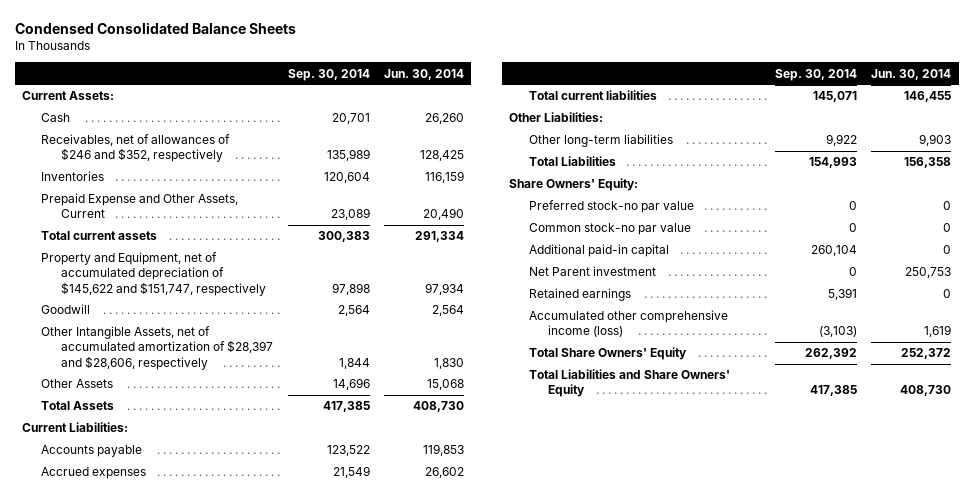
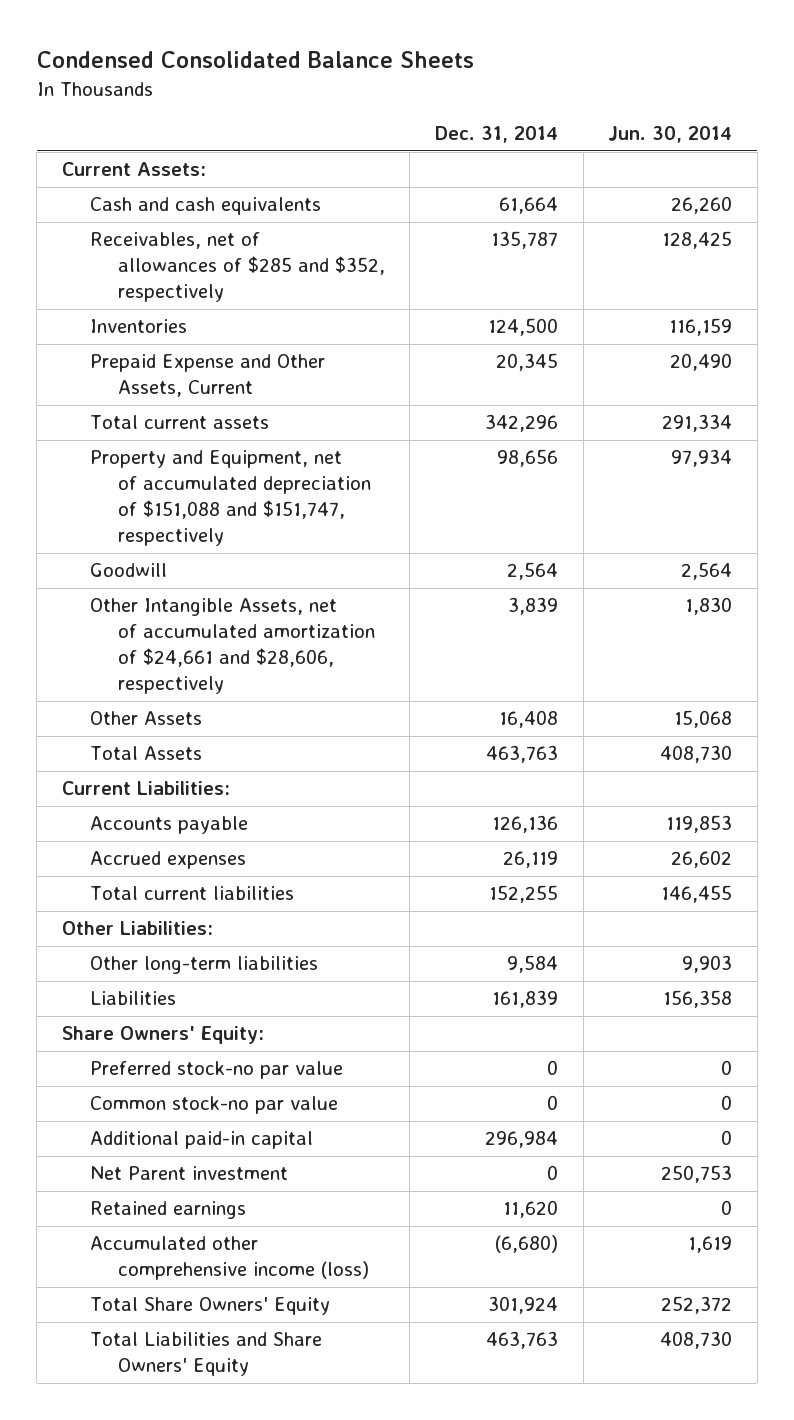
- | Sep. 30, 2014 | Jun. 30, 2014
+ | Dec. 31, 2014 | Jun. 30, 2014
- Cash | 20,701 | 26,260
- Receivables, net of allowances of $246 and $352, respectively | 135,989 | 128,425
+ Cash and cash equivalents | 61,664 | 26,260
+ Receivables, net of allowances of $285 and $352, respectively | 135,787 | 128,425
- Property and Equipment, net of accumulated depreciation of $145,622 and $151,747, respectively | 97,898 | 97,934
+ Property and Equipment, net of accumulated depreciation of $151,088 and $151,747, respectively | 98,656 | 97,934
- Other Intangible Assets, net of accumulated amortization of $28,397 and $28,606, respectively | 1,844 | 1,830
+ Other Intangible Assets, net of accumulated amortization of $24,661 and $28,606, respectively | 3,839 | 1,830
- Total Liabilities | 154,993 | 156,358
+ Liabilities | 161,839 | 156,358

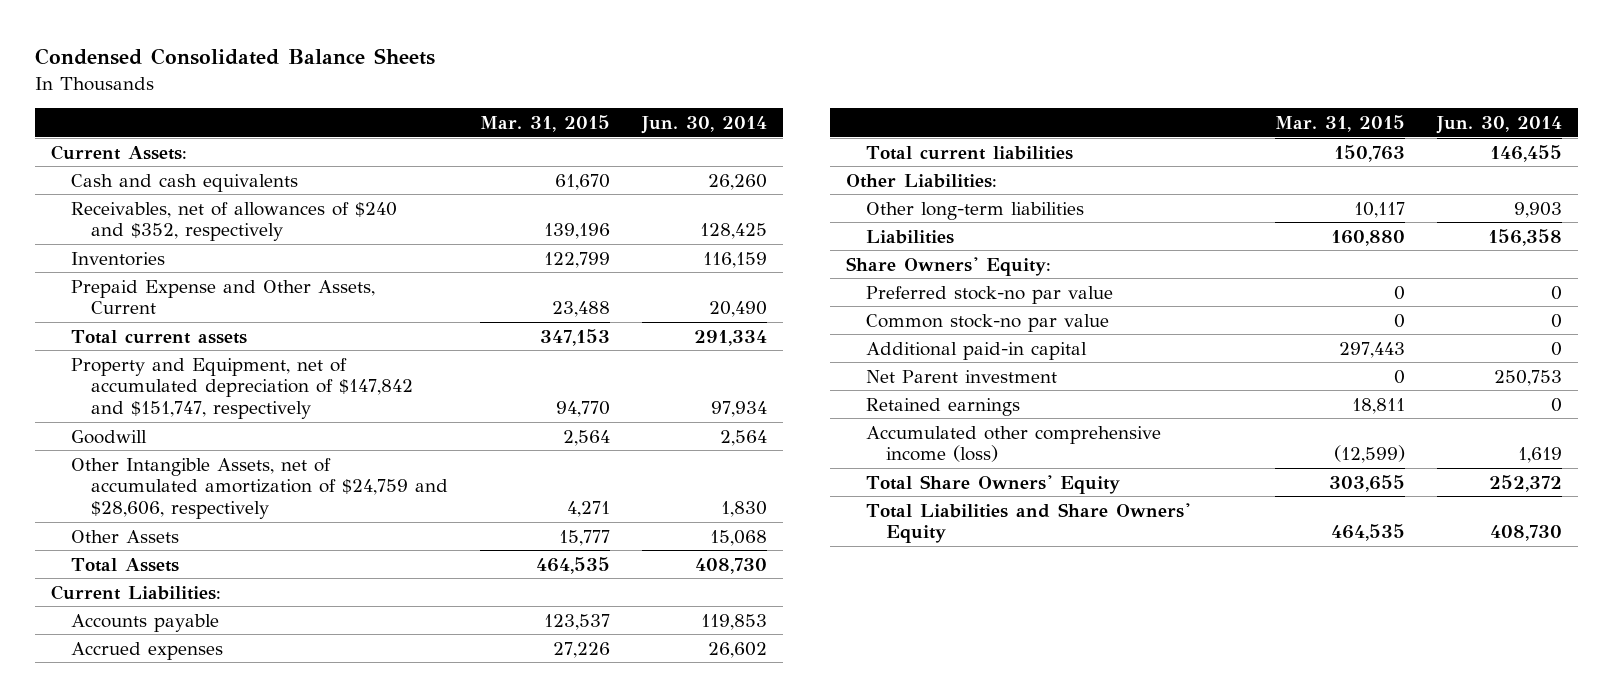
- | Dec. 31, 2014 | Jun. 30, 2014
+ | Mar. 31, 2015 | Jun. 30, 2014
- Receivables, net of allowances of $285 and $352, respectively | 135,787 | 128,425
+ Receivables, net of allowances of $240 and $352, respectively | 139,196 | 128,425
- Property and Equipment, net of accumulated depreciation of $151,088 and $151,747, respectively | 98,656 | 97,934
+ Property and Equipment, net of accumulated depreciation of $147,842 and $151,747, respectively | 94,770 | 97,934
- Other Intangible Assets, net of accumulated amortization of $24,661 and $28,606, respectively | 3,839 | 1,830
+ Other Intangible Assets, net of accumulated amortization of $24,759 and $28,606, respectively | 4,271 | 1,830

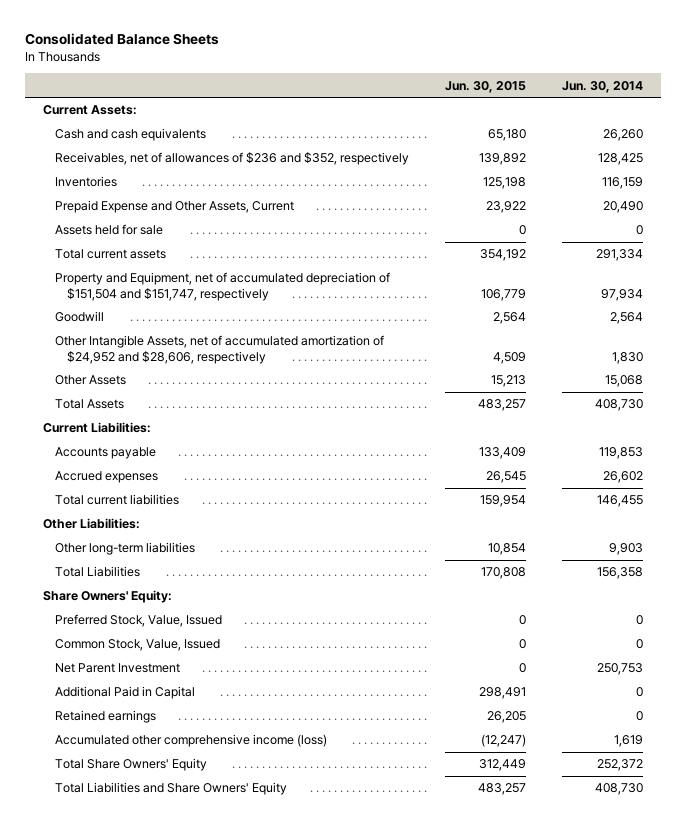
- Condensed Consolidated Balance Sheets
+ Consolidated Balance Sheets
- | Mar. 31, 2015 | Jun. 30, 2014
+ | Jun. 30, 2015 | Jun. 30, 2014
- Receivables, net of allowances of $240 and $352, respectively | 139,196 | 128,425
+ Receivables, net of allowances of $236 and $352, respectively | 139,892 | 128,425
+ Assets held for sale | 0 | 0
- Property and Equipment, net of accumulated depreciation of $147,842 and $151,747, respectively | 94,770 | 97,934
+ Property and Equipment, net of accumulated depreciation of $151,504 and $151,747, respectively | 106,779 | 97,934
- Other Intangible Assets, net of accumulated amortization of $24,759 and $28,606, respectively | 4,271 | 1,830
+ Other Intangible Assets, net of accumulated amortization of $24,952 and $28,606, respectively | 4,509 | 1,830
- Liabilities | 160,880 | 156,358
+ Total Liabilities | 170,808 | 156,358
- Preferred stock-no par value | 0 | 0
- Common stock-no par value | 0 | 0
- Additional paid-in capital | 297,443 | 0
- Net Parent investment | 0 | 250,753
+ Preferred Stock, Value, Issued | 0 | 0
+ Common Stock, Value, Issued | 0 | 0
+ Net Parent Investment | 0 | 250,753
+ Additional Paid in Capital | 298,491 | 0

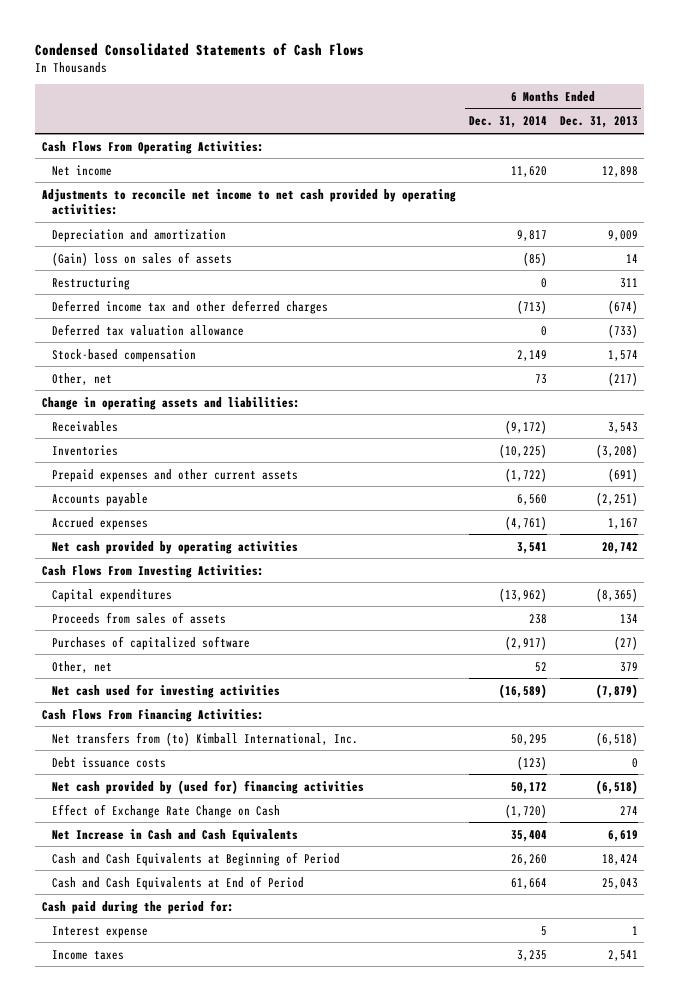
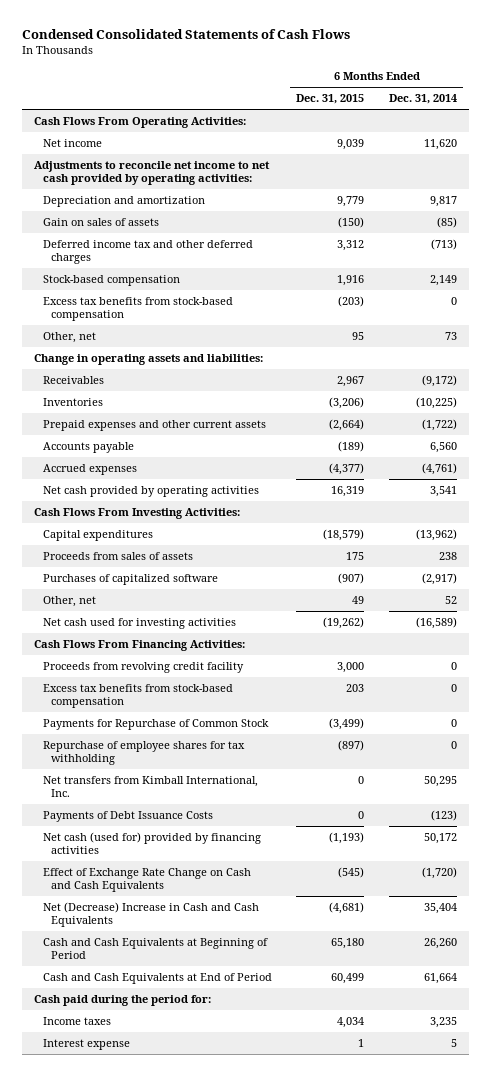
- | 6 Months Ended Dec. 31, 2014 | 6 Months Ended Dec. 31, 2013
+ | 6 Months Ended Dec. 31, 2015 | 6 Months Ended Dec. 31, 2014
- (Gain) loss on sales of assets | (85) | 14
- Restructuring | 0 | 311
+ Gain on sales of assets | (150) | (85)
- Deferred tax valuation allowance | 0 | (733)
+ Excess tax benefits from stock-based compensation | (203) | 0
- Net transfers from (to) Kimball International, Inc. | 50,295 | (6,518)
- Debt issuance costs | (123) | 0
- Net cash provided by (used for) financing activities | 50,172 | (6,518)
- Effect of Exchange Rate Change on Cash | (1,720) | 274
- Net Increase in Cash and Cash Equivalents | 35,404 | 6,619
+ Proceeds from revolving credit facility | 3,000 | 0
+ Excess tax benefits from stock-based compensation | 203 | 0
+ Payments for Repurchase of Common Stock | (3,499) | 0
+ Repurchase of employee shares for tax withholding | (897) | 0
+ Net transfers from Kimball International, Inc. | 0 | 50,295
+ Payments of Debt Issuance Costs | 0 | (123)
+ Net cash (used for) provided by financing activities | (1,193) | 50,172
+ Effect of Exchange Rate Change on Cash and Cash Equivalents | (545) | (1,720)
+ Net (Decrease) Increase in Cash and Cash Equivalents | (4,681) | 35,404
moved down: Interest expense | 1 | 5

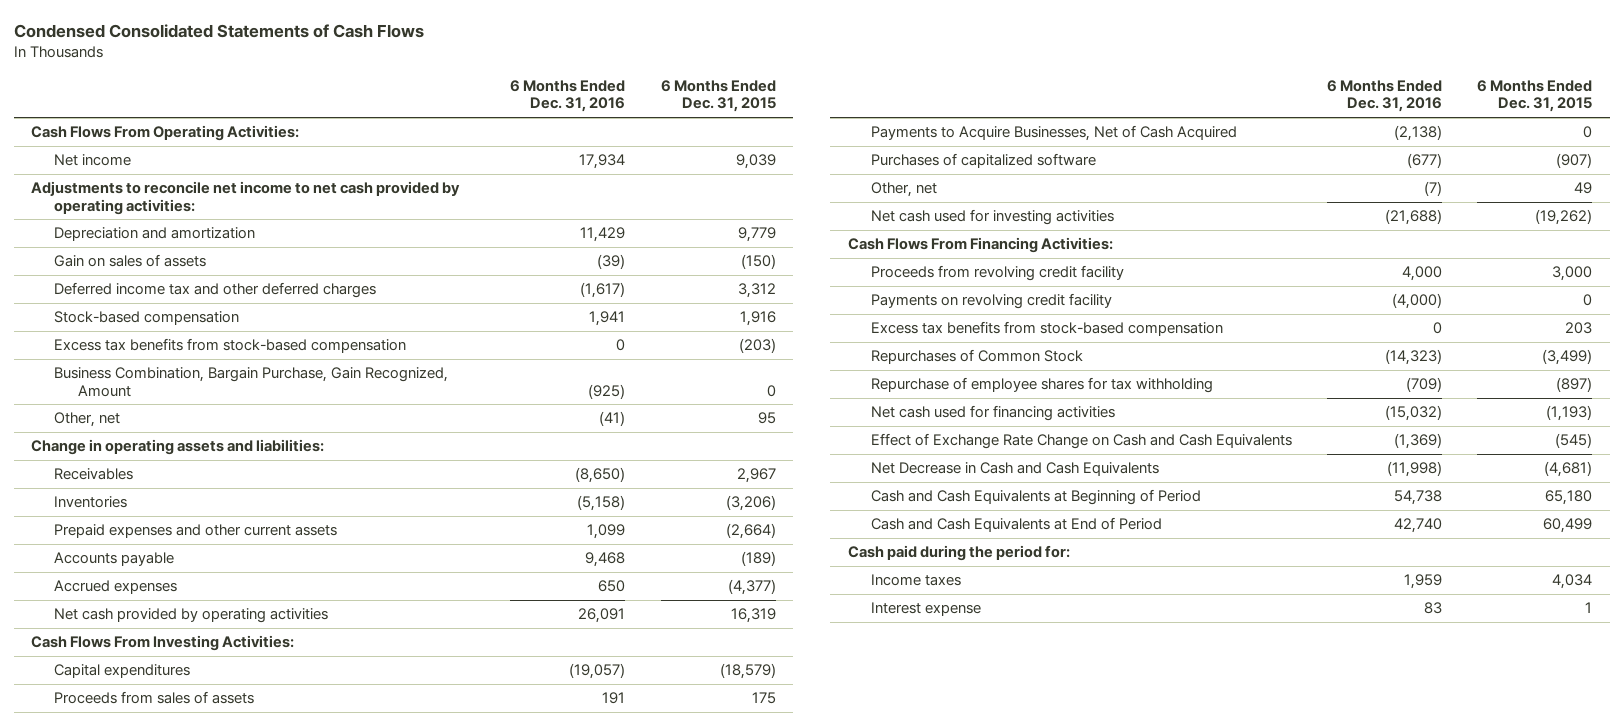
- | 6 Months Ended Dec. 31, 2015 | 6 Months Ended Dec. 31, 2014
+ | 6 Months Ended Dec. 31, 2016 | 6 Months Ended Dec. 31, 2015
+ Business Combination, Bargain Purchase, Gain Recognized, Amount | (925) | 0
+ Payments to Acquire Businesses, Net of Cash Acquired | (2,138) | 0
+ Payments on revolving credit facility | (4,000) | 0
- Payments for Repurchase of Common Stock | (3,499) | 0
+ Repurchases of Common Stock | (14,323) | (3,499)
- Net transfers from Kimball International, Inc. | 0 | 50,295
- Payments of Debt Issuance Costs | 0 | (123)
- Net cash (used for) provided by financing activities | (1,193) | 50,172
+ Net cash used for financing activities | (15,032) | (1,193)
- Net (Decrease) Increase in Cash and Cash Equivalents | (4,681) | 35,404
+ Net Decrease in Cash and Cash Equivalents | (11,998) | (4,681)

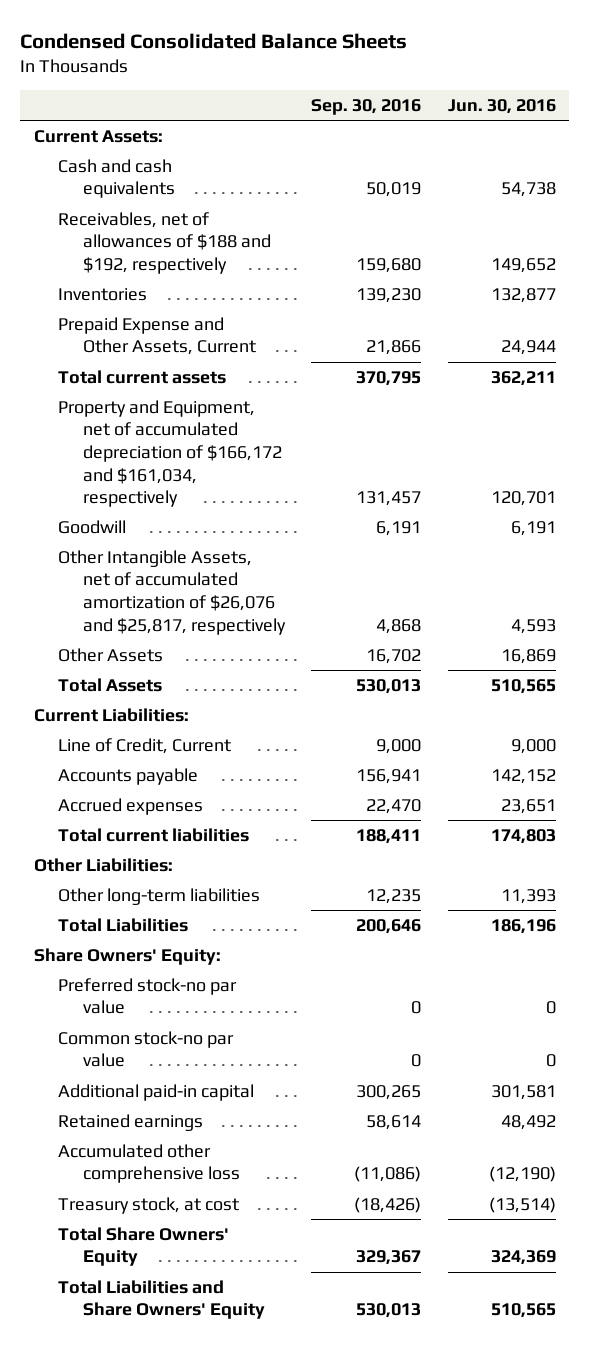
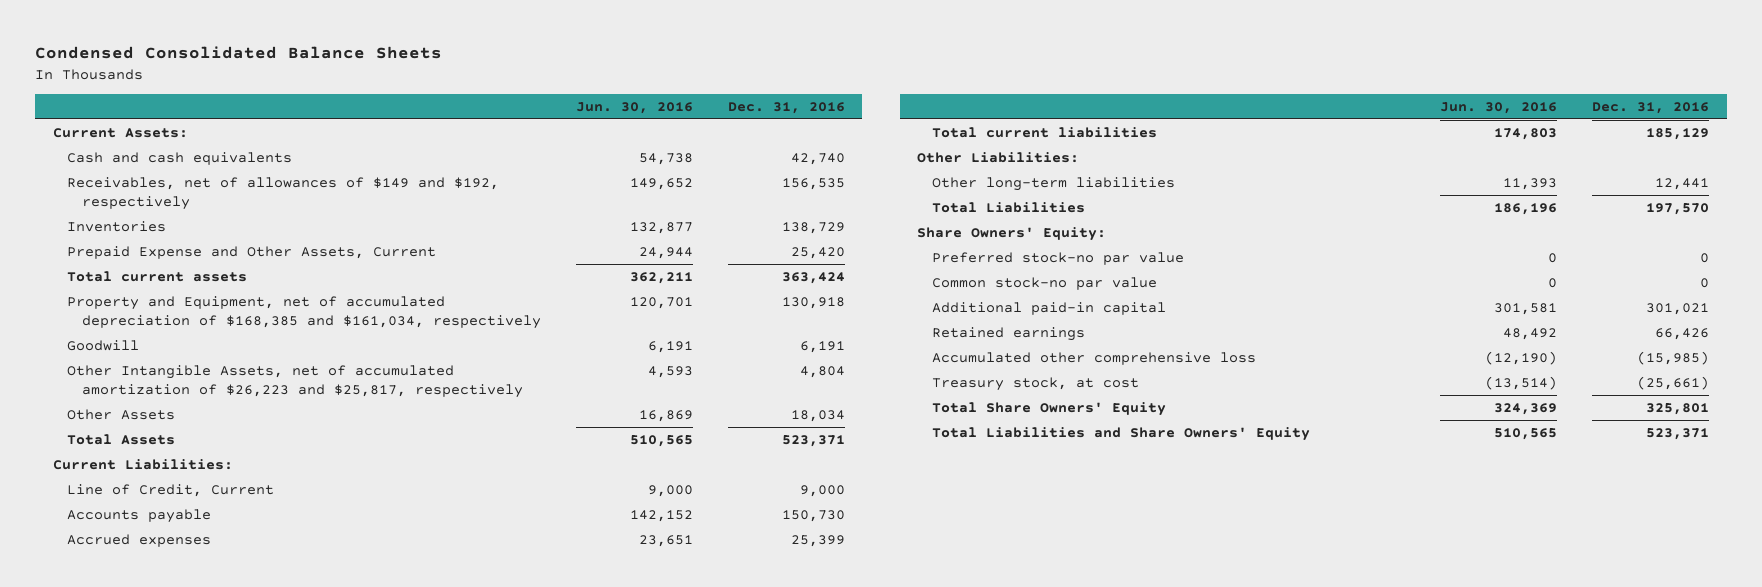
- | Sep. 30, 2016 | Jun. 30, 2016
+ | Jun. 30, 2016 | Dec. 31, 2016
- Receivables, net of allowances of $188 and $192, respectively | 159,680 | 149,652
+ Receivables, net of allowances of $149 and $192, respectively | 149,652 | 156,535
- Property and Equipment, net of accumulated depreciation of $166,172 and $161,034, respectively | 131,457 | 120,701
+ Property and Equipment, net of accumulated depreciation of $168,385 and $161,034, respectively | 120,701 | 130,918
- Other Intangible Assets, net of accumulated amortization of $26,076 and $25,817, respectively | 4,868 | 4,593
+ Other Intangible Assets, net of accumulated amortization of $26,223 and $25,817, respectively | 4,593 | 4,804

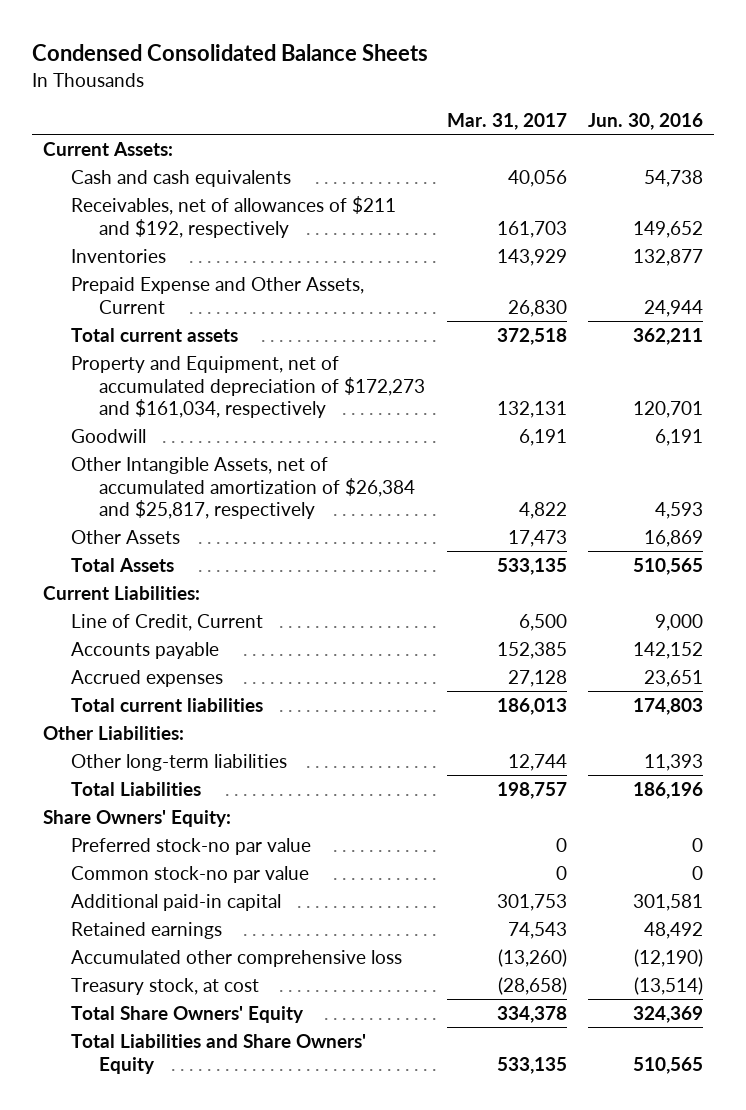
- | Jun. 30, 2016 | Dec. 31, 2016
+ | Mar. 31, 2017 | Jun. 30, 2016
- Receivables, net of allowances of $149 and $192, respectively | 149,652 | 156,535
+ Receivables, net of allowances of $211 and $192, respectively | 161,703 | 149,652
- Property and Equipment, net of accumulated depreciation of $168,385 and $161,034, respectively | 120,701 | 130,918
+ Property and Equipment, net of accumulated depreciation of $172,273 and $161,034, respectively | 132,131 | 120,701
- Other Intangible Assets, net of accumulated amortization of $26,223 and $25,817, respectively | 4,593 | 4,804
+ Other Intangible Assets, net of accumulated amortization of $26,384 and $25,817, respectively | 4,822 | 4,593

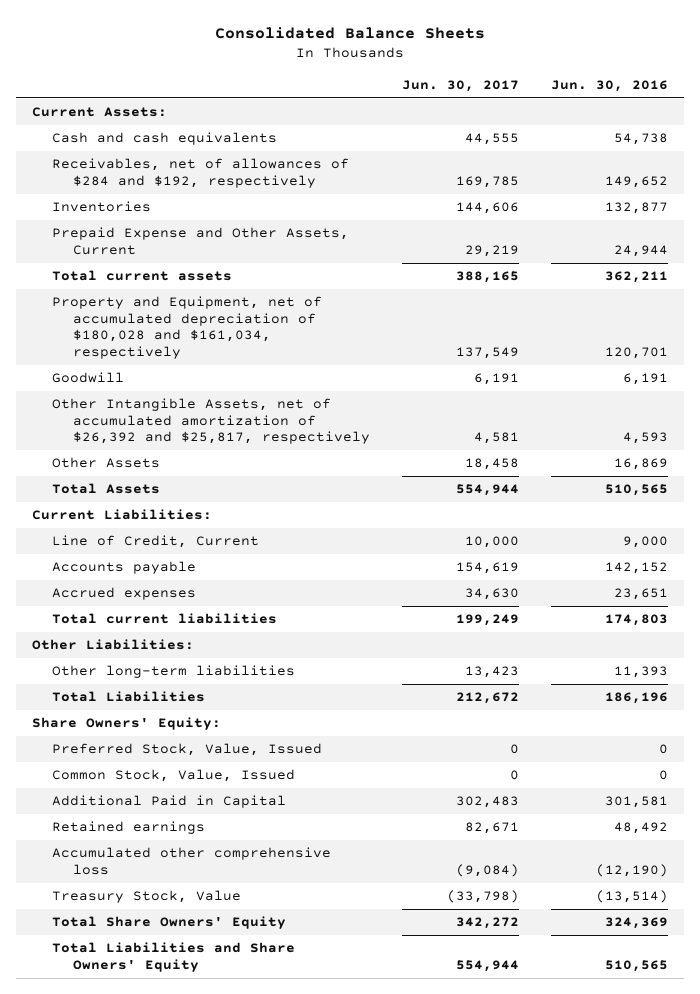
- Condensed Consolidated Balance Sheets
+ Consolidated Balance Sheets
- | Mar. 31, 2017 | Jun. 30, 2016
+ | Jun. 30, 2017 | Jun. 30, 2016
- Receivables, net of allowances of $211 and $192, respectively | 161,703 | 149,652
+ Receivables, net of allowances of $284 and $192, respectively | 169,785 | 149,652
- Property and Equipment, net of accumulated depreciation of $172,273 and $161,034, respectively | 132,131 | 120,701
+ Property and Equipment, net of accumulated depreciation of $180,028 and $161,034, respectively | 137,549 | 120,701
- Other Intangible Assets, net of accumulated amortization of $26,384 and $25,817, respectively | 4,822 | 4,593
+ Other Intangible Assets, net of accumulated amortization of $26,392 and $25,817, respectively | 4,581 | 4,593
- Preferred stock-no par value | 0 | 0
- Common stock-no par value | 0 | 0
- Additional paid-in capital | 301,753 | 301,581
+ Preferred Stock, Value, Issued | 0 | 0
+ Common Stock, Value, Issued | 0 | 0
+ Additional Paid in Capital | 302,483 | 301,581
- Treasury stock, at cost | (28,658) | (13,514)
+ Treasury Stock, Value | (33,798) | (13,514)

